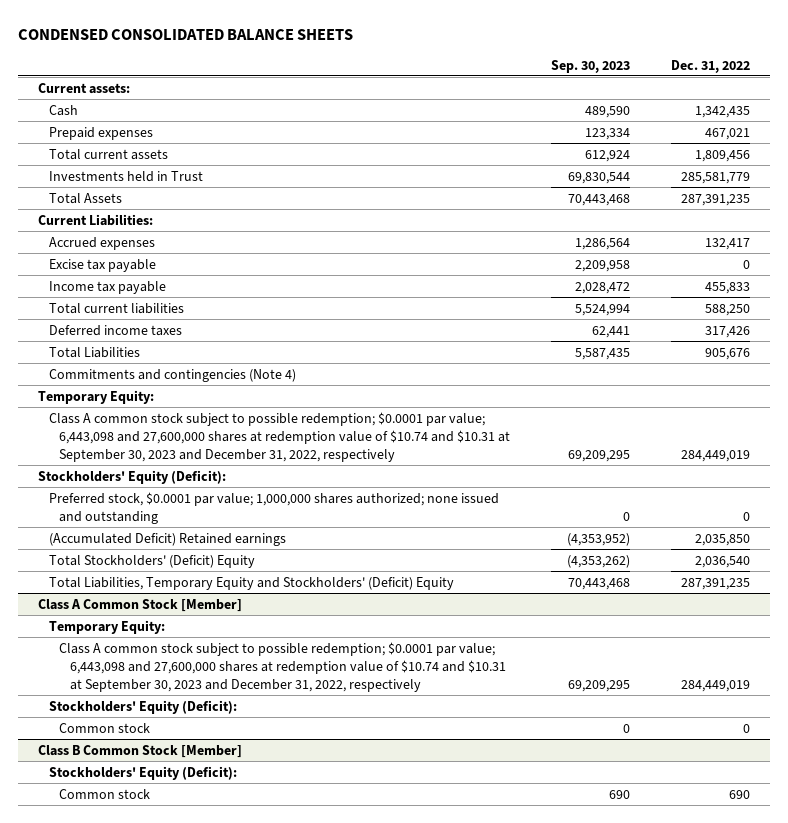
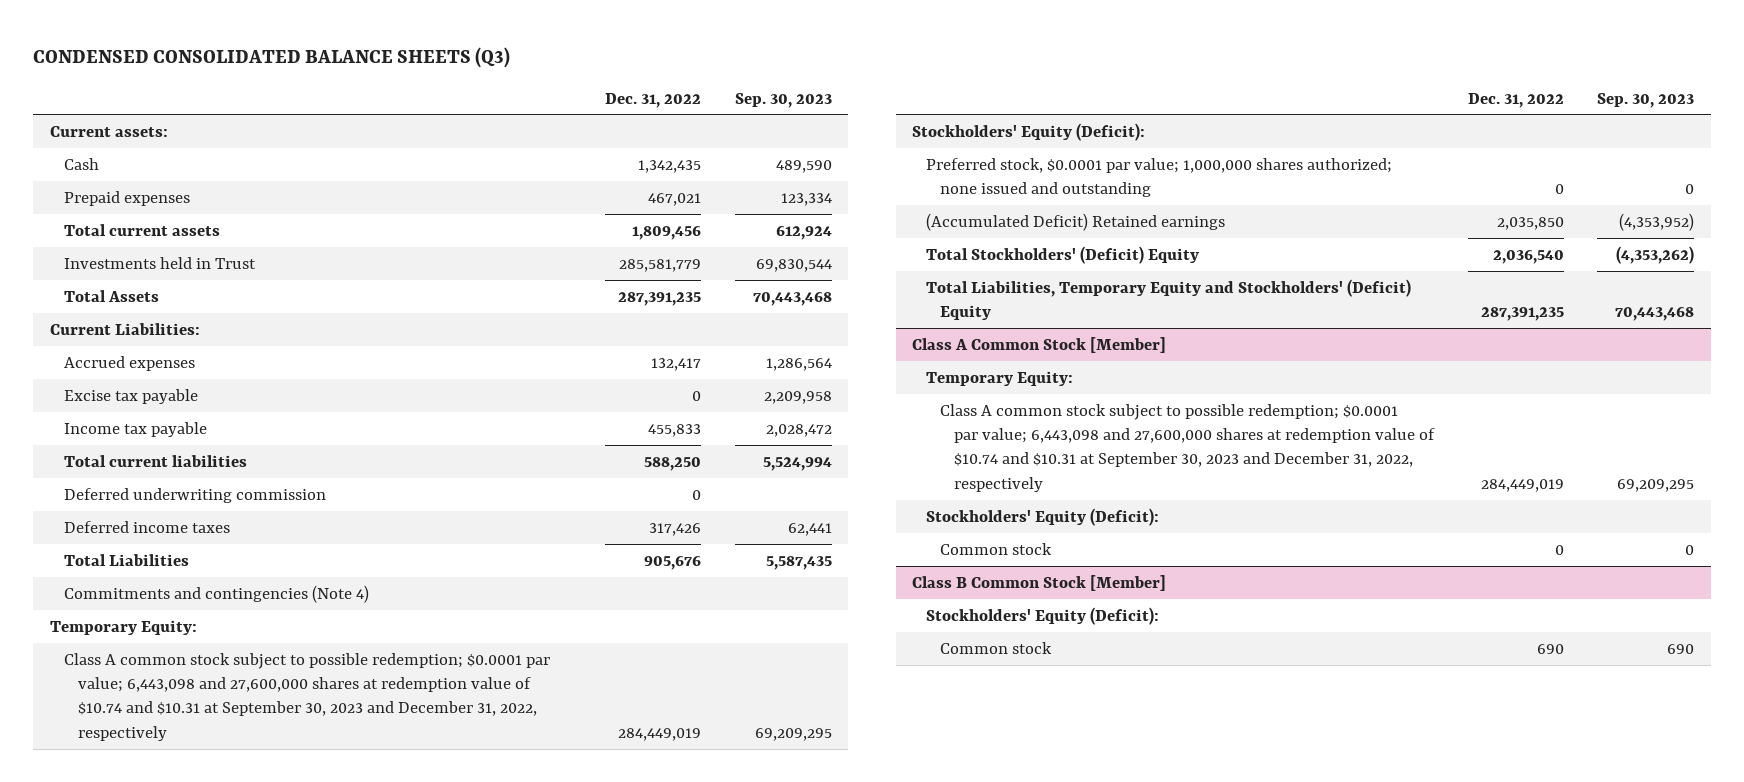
- CONDENSED CONSOLIDATED BALANCE SHEETS
+ CONDENSED CONSOLIDATED BALANCE SHEETS (Q3)
- | Sep. 30, 2023 | Dec. 31, 2022
+ | Dec. 31, 2022 | Sep. 30, 2023
+ Deferred underwriting commission | 0 |

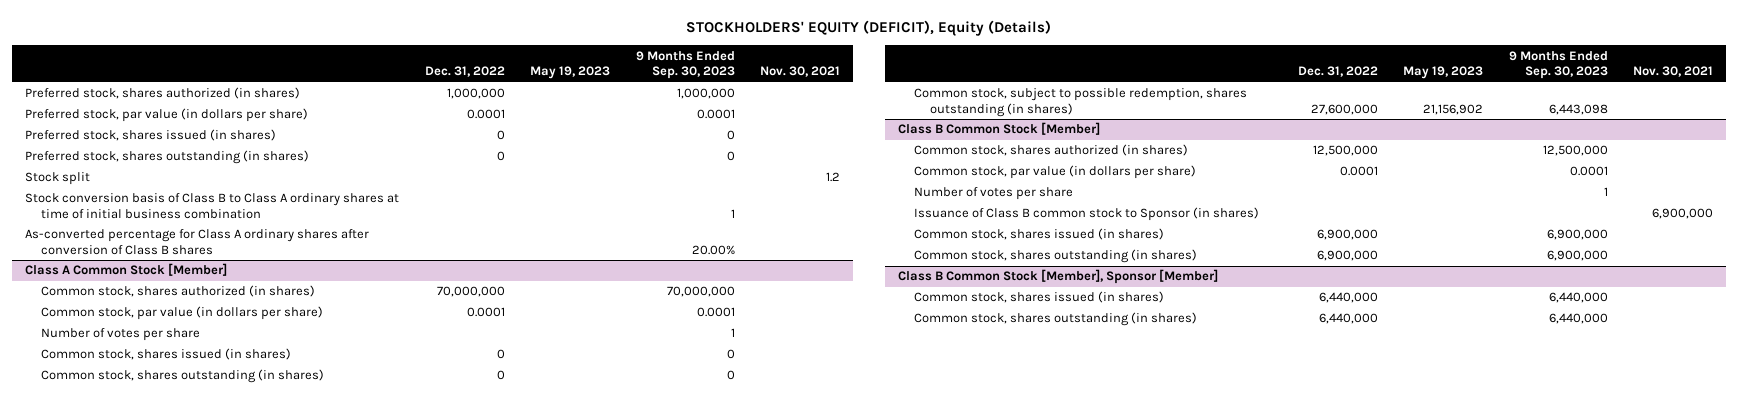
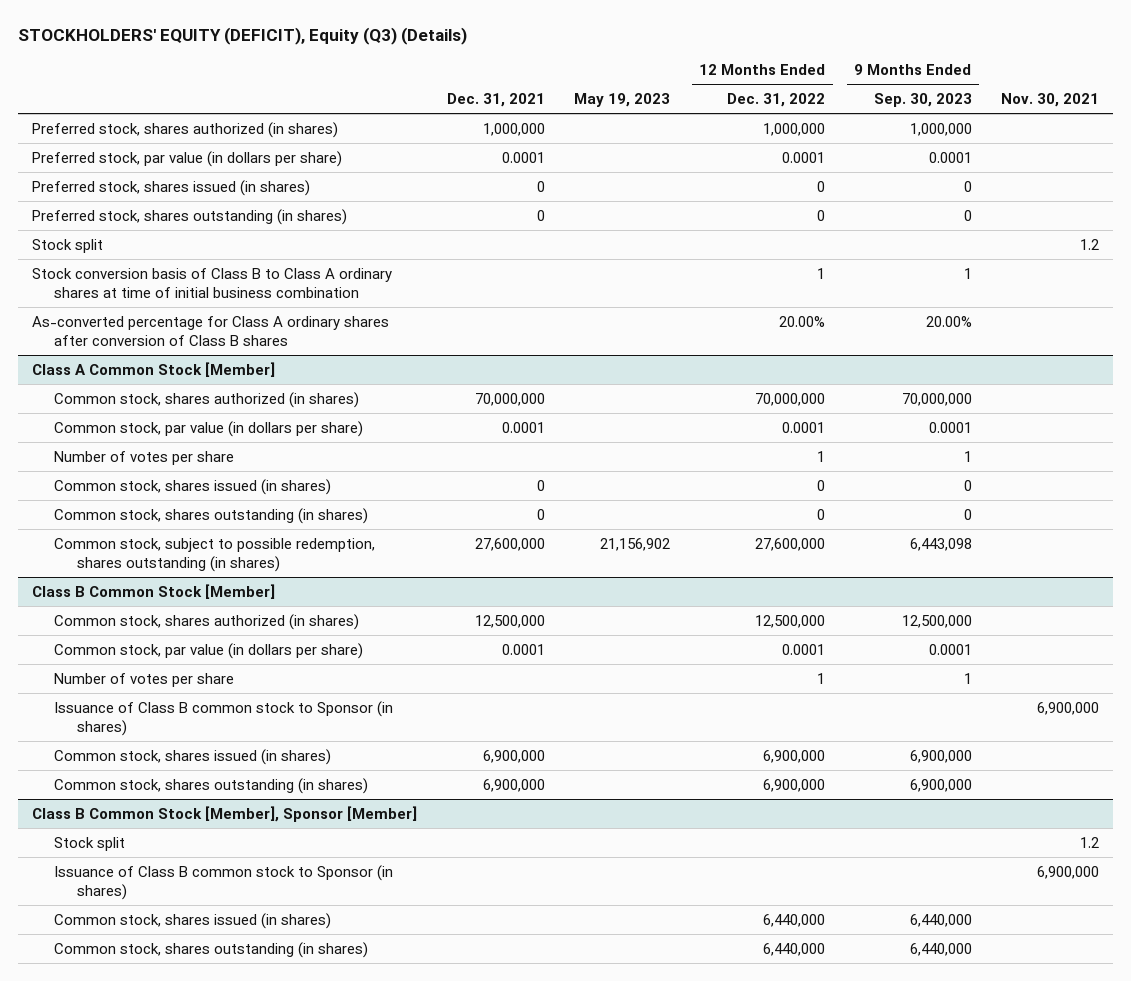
- STOCKHOLDERS' EQUITY (DEFICIT), Equity (Details)
+ STOCKHOLDERS' EQUITY (DEFICIT), Equity (Q3) (Details)
- | Dec. 31, 2022 | May 19, 2023 | 9 Months Ended Sep. 30, 2023 | Nov. 30, 2021
+ | Dec. 31, 2021 | May 19, 2023 | 12 Months Ended Dec. 31, 2022 | 9 Months Ended Sep. 30, 2023 | Nov. 30, 2021
@ Class B Common Stock [Member], Sponsor [Member]
+ Stock split | | | | | 1.2
+ Issuance of Class B common stock to Sponsor (in shares) | | | | | 6,900,000

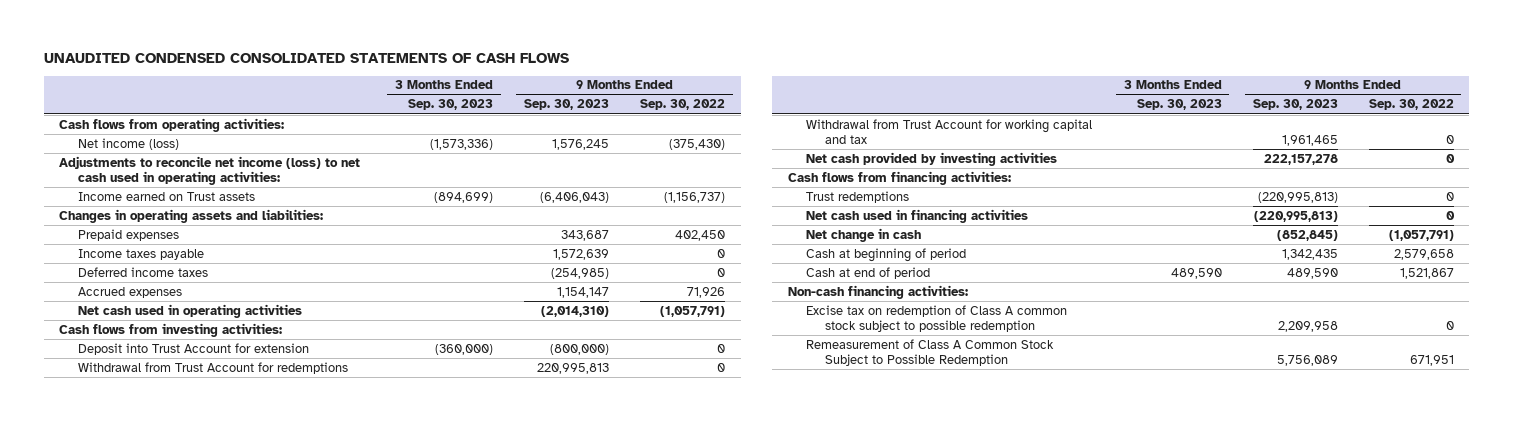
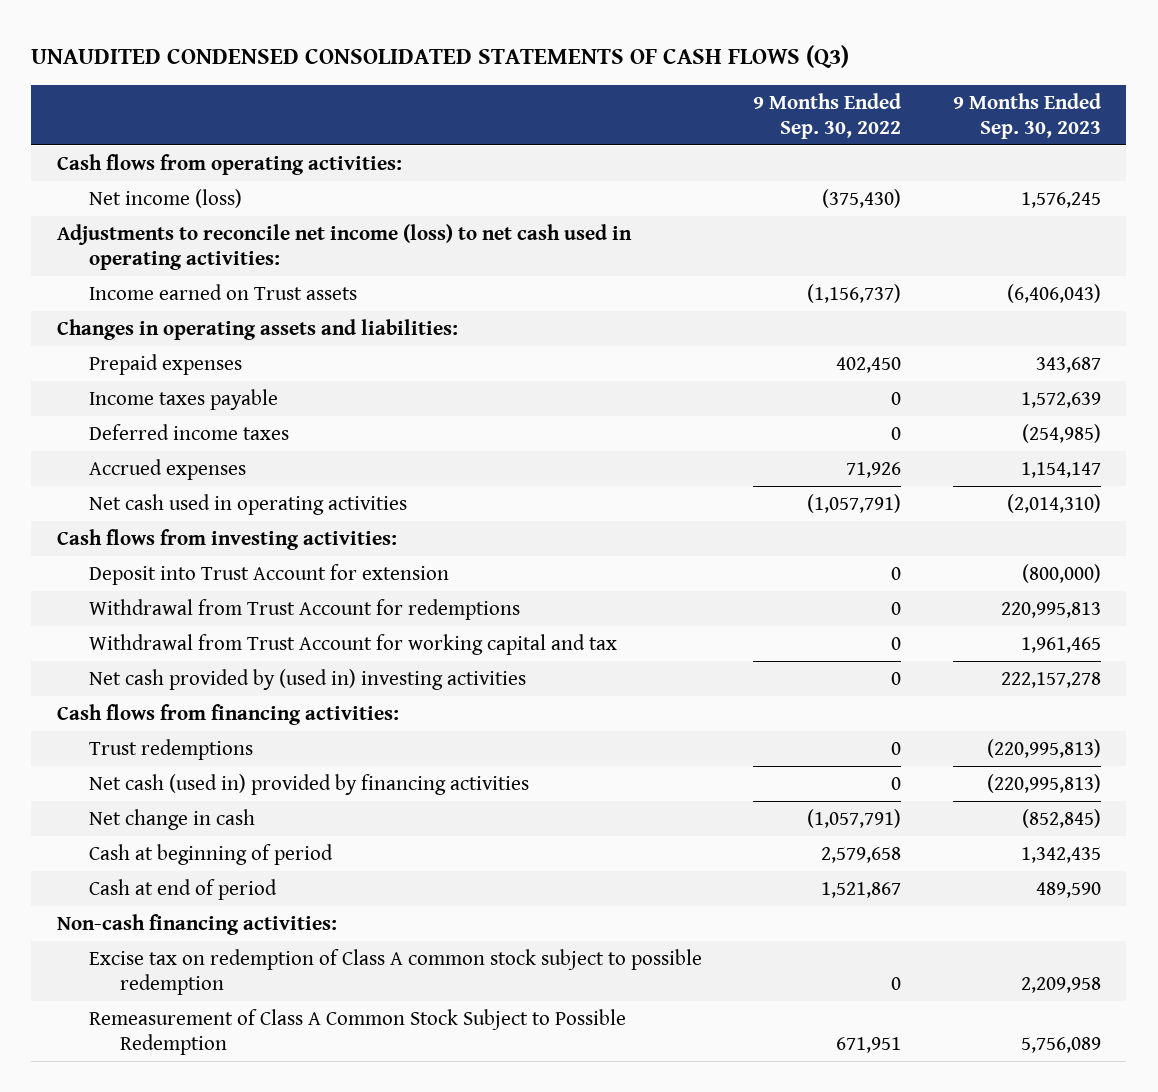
- UNAUDITED CONDENSED CONSOLIDATED STATEMENTS OF CASH FLOWS
+ UNAUDITED CONDENSED CONSOLIDATED STATEMENTS OF CASH FLOWS (Q3)
- | 3 Months Ended Sep. 30, 2023 | 9 Months Ended Sep. 30, 2023 | 9 Months Ended Sep. 30, 2022
+ | 9 Months Ended Sep. 30, 2022 | 9 Months Ended Sep. 30, 2023
- Net cash provided by investing activities | | 222,157,278 | 0
+ Net cash provided by (used in) investing activities | 0 | 222,157,278
- Net cash used in financing activities | | (220,995,813) | 0
+ Net cash (used in) provided by financing activities | 0 | (220,995,813)

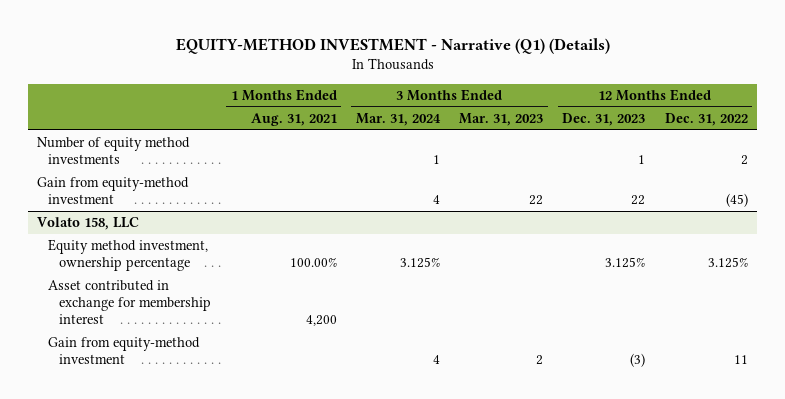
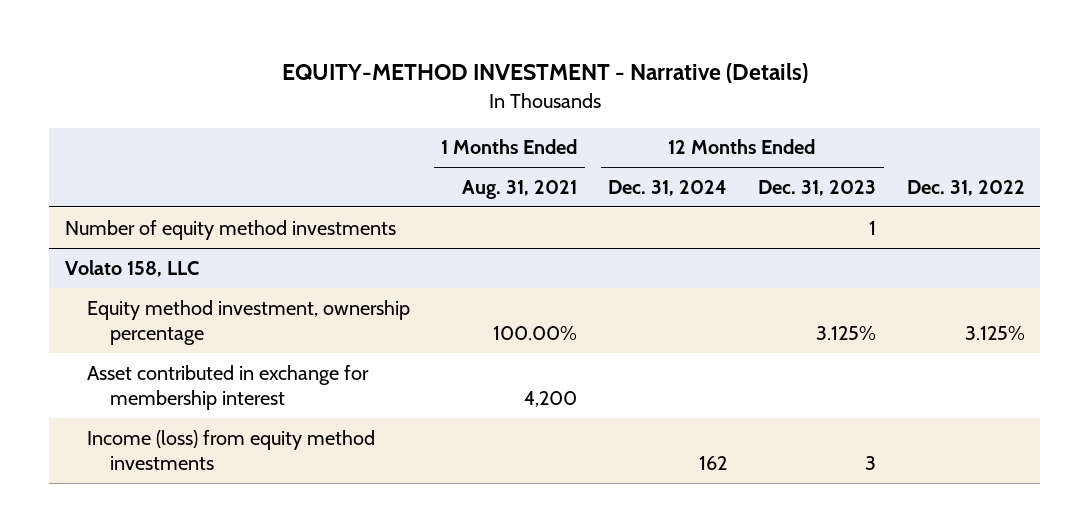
- EQUITY-METHOD INVESTMENT - Narrative (Q1) (Details)
+ EQUITY-METHOD INVESTMENT - Narrative (Details)
- | 1 Months Ended Aug. 31, 2021 | 3 Months Ended Mar. 31, 2024 | 3 Months Ended Mar. 31, 2023 | 12 Months Ended Dec. 31, 2023 | 12 Months Ended Dec. 31, 2022
+ | 1 Months Ended Aug. 31, 2021 | 12 Months Ended Dec. 31, 2024 | 12 Months Ended Dec. 31, 2023 | Dec. 31, 2022
- Gain from equity-method investment | | 4 | 22 | 22 | (45)
@ Volato 158, LLC
- Gain from equity-method investment | | 4 | 2 | (3) | 11
+ Income (loss) from equity method investments | | 162 | 3 |

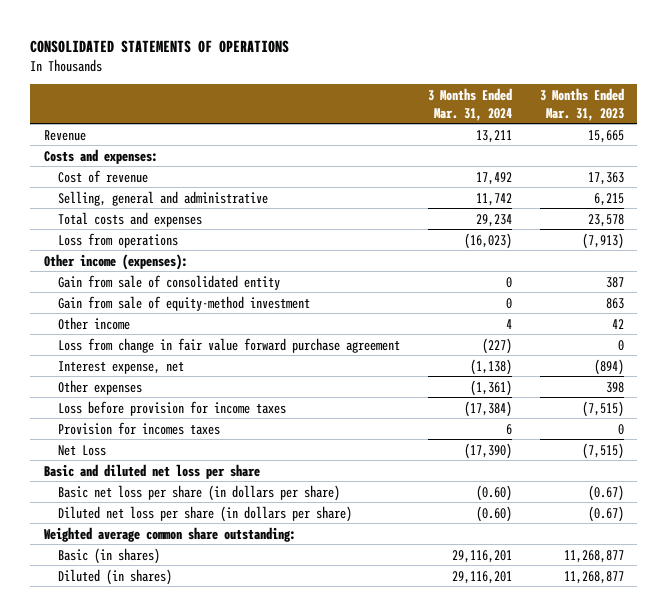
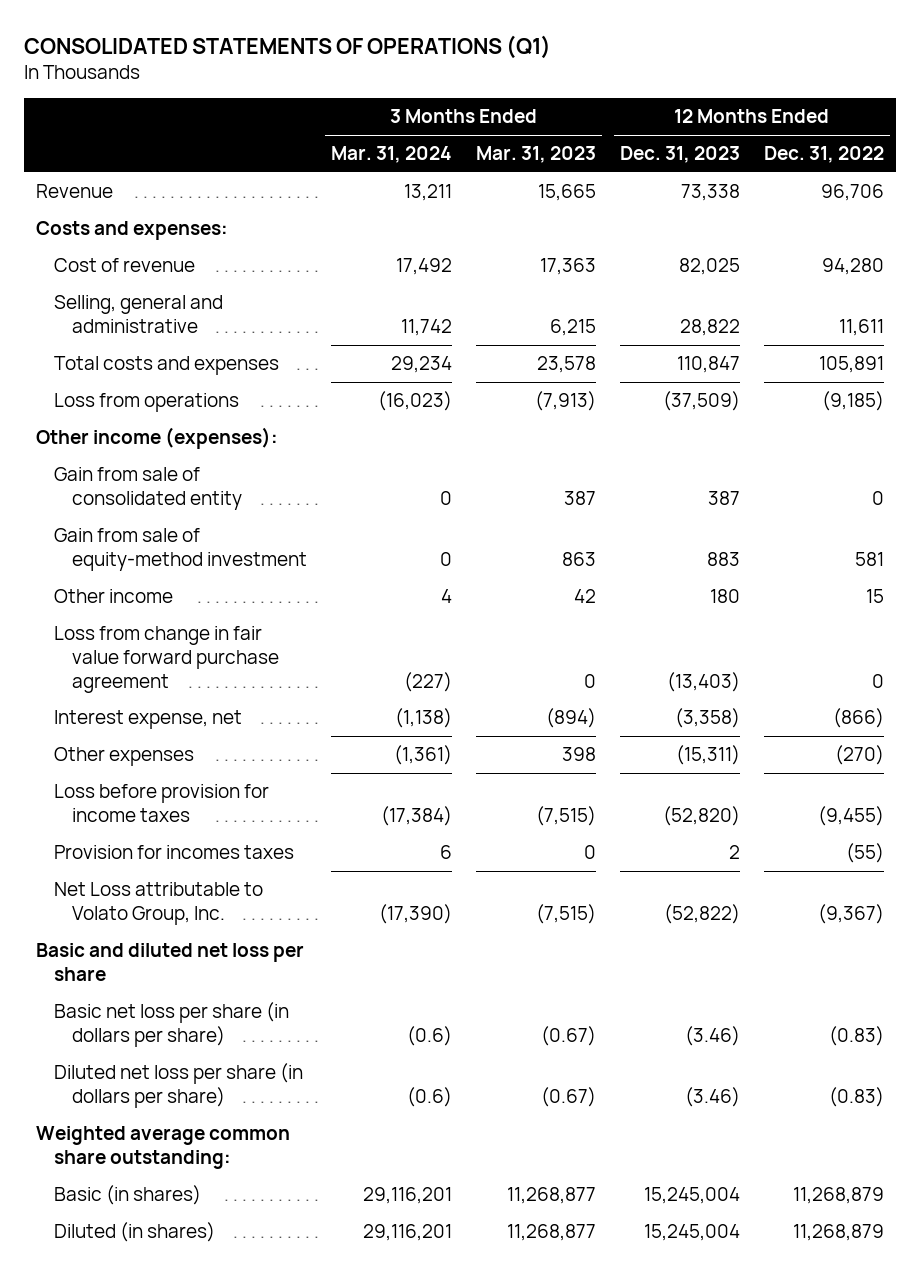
- CONSOLIDATED STATEMENTS OF OPERATIONS
+ CONSOLIDATED STATEMENTS OF OPERATIONS (Q1)
- | 3 Months Ended Mar. 31, 2024 | 3 Months Ended Mar. 31, 2023
+ | 3 Months Ended Mar. 31, 2024 | 3 Months Ended Mar. 31, 2023 | 12 Months Ended Dec. 31, 2023 | 12 Months Ended Dec. 31, 2022
- Net Loss | (17,390) | (7,515)
+ Net Loss attributable to Volato Group, Inc. | (17,390) | (7,515) | (52,822) | (9,367)
- Basic net loss per share (in dollars per share) | (0.60) | (0.67)
- Diluted net loss per share (in dollars per share) | (0.60) | (0.67)
+ Basic net loss per share (in dollars per share) | (0.6) | (0.67) | (3.46) | (0.83)
+ Diluted net loss per share (in dollars per share) | (0.6) | (0.67) | (3.46) | (0.83)

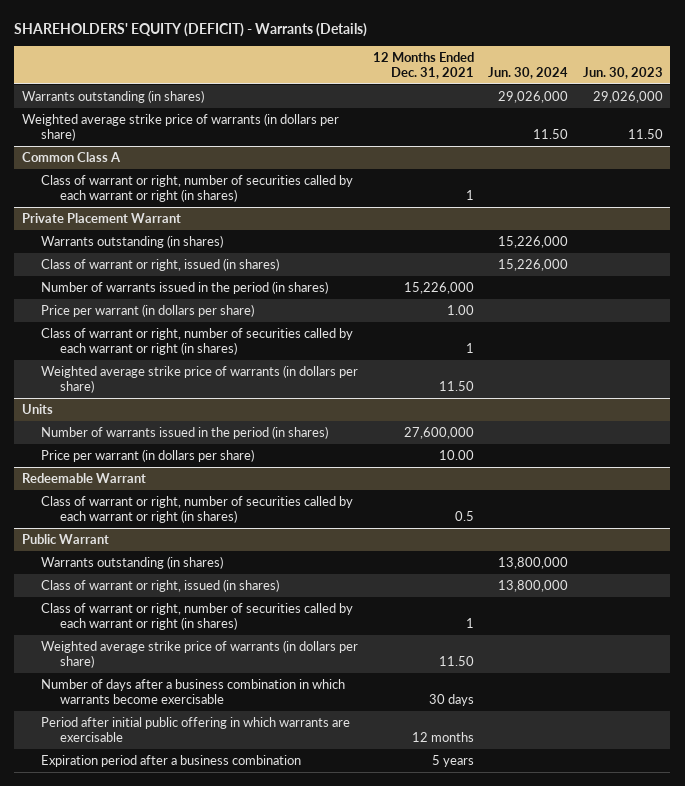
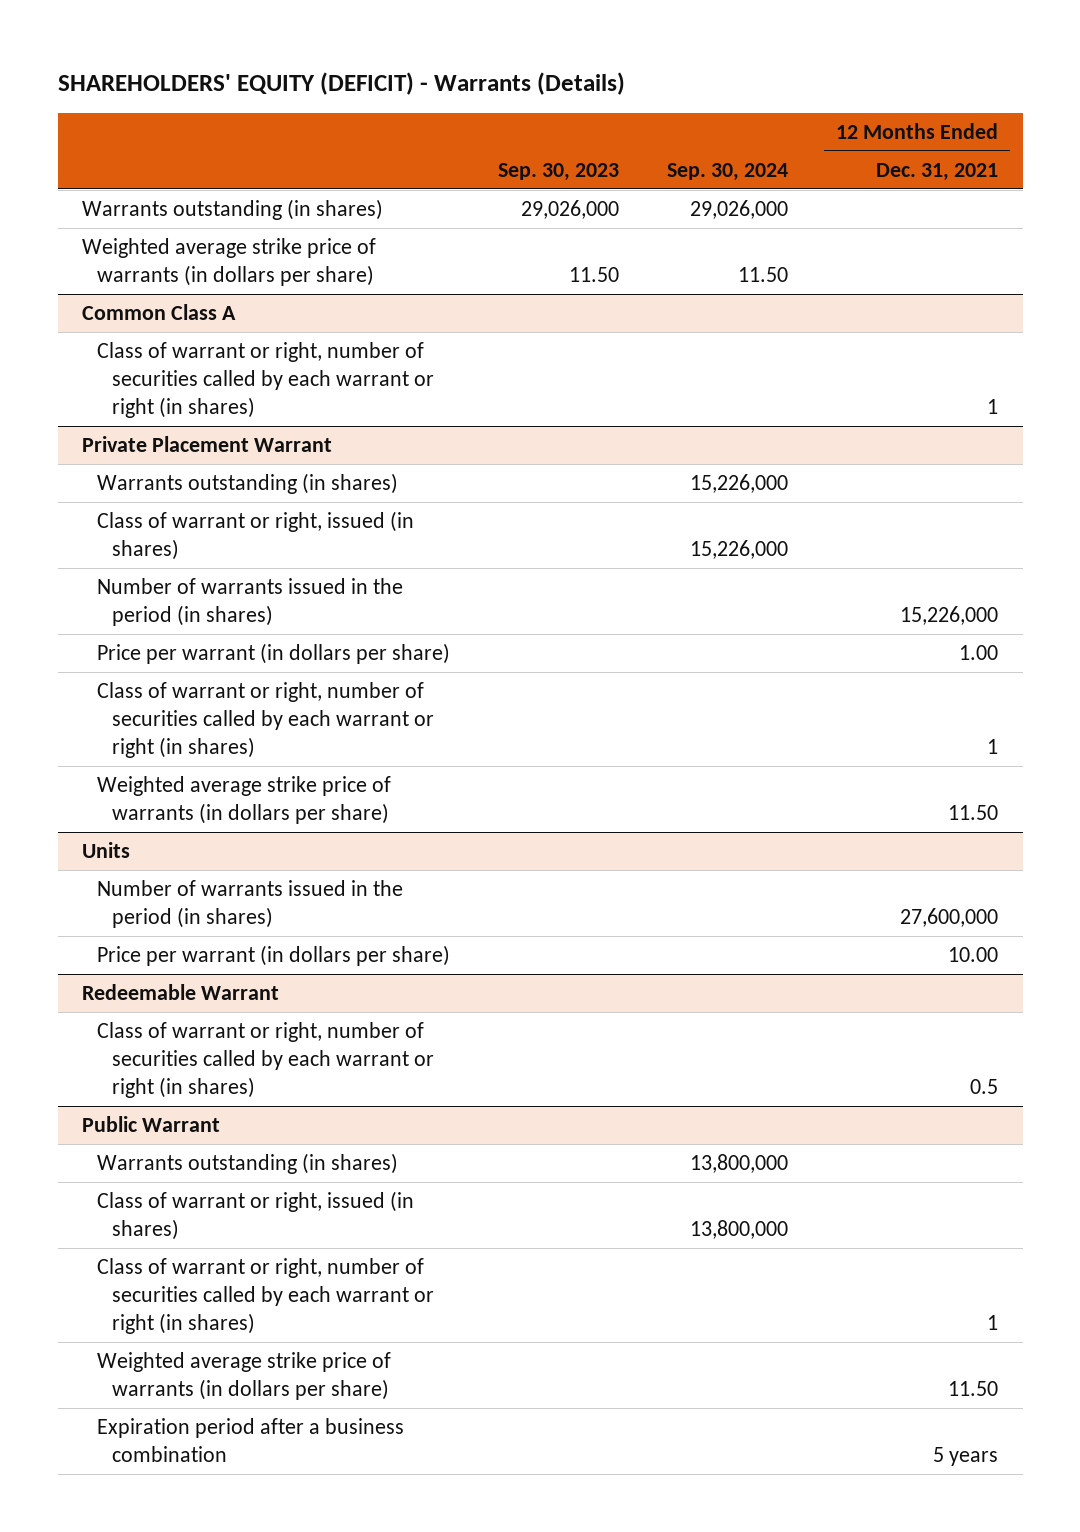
- | 12 Months Ended Dec. 31, 2021 | Jun. 30, 2024 | Jun. 30, 2023
+ | Sep. 30, 2023 | Sep. 30, 2024 | 12 Months Ended Dec. 31, 2021
@ Public Warrant
- Number of days after a business combination in which warrants become exercisable | 30 days | |
- Period after initial public offering in which warrants are exercisable | 12 months | |

